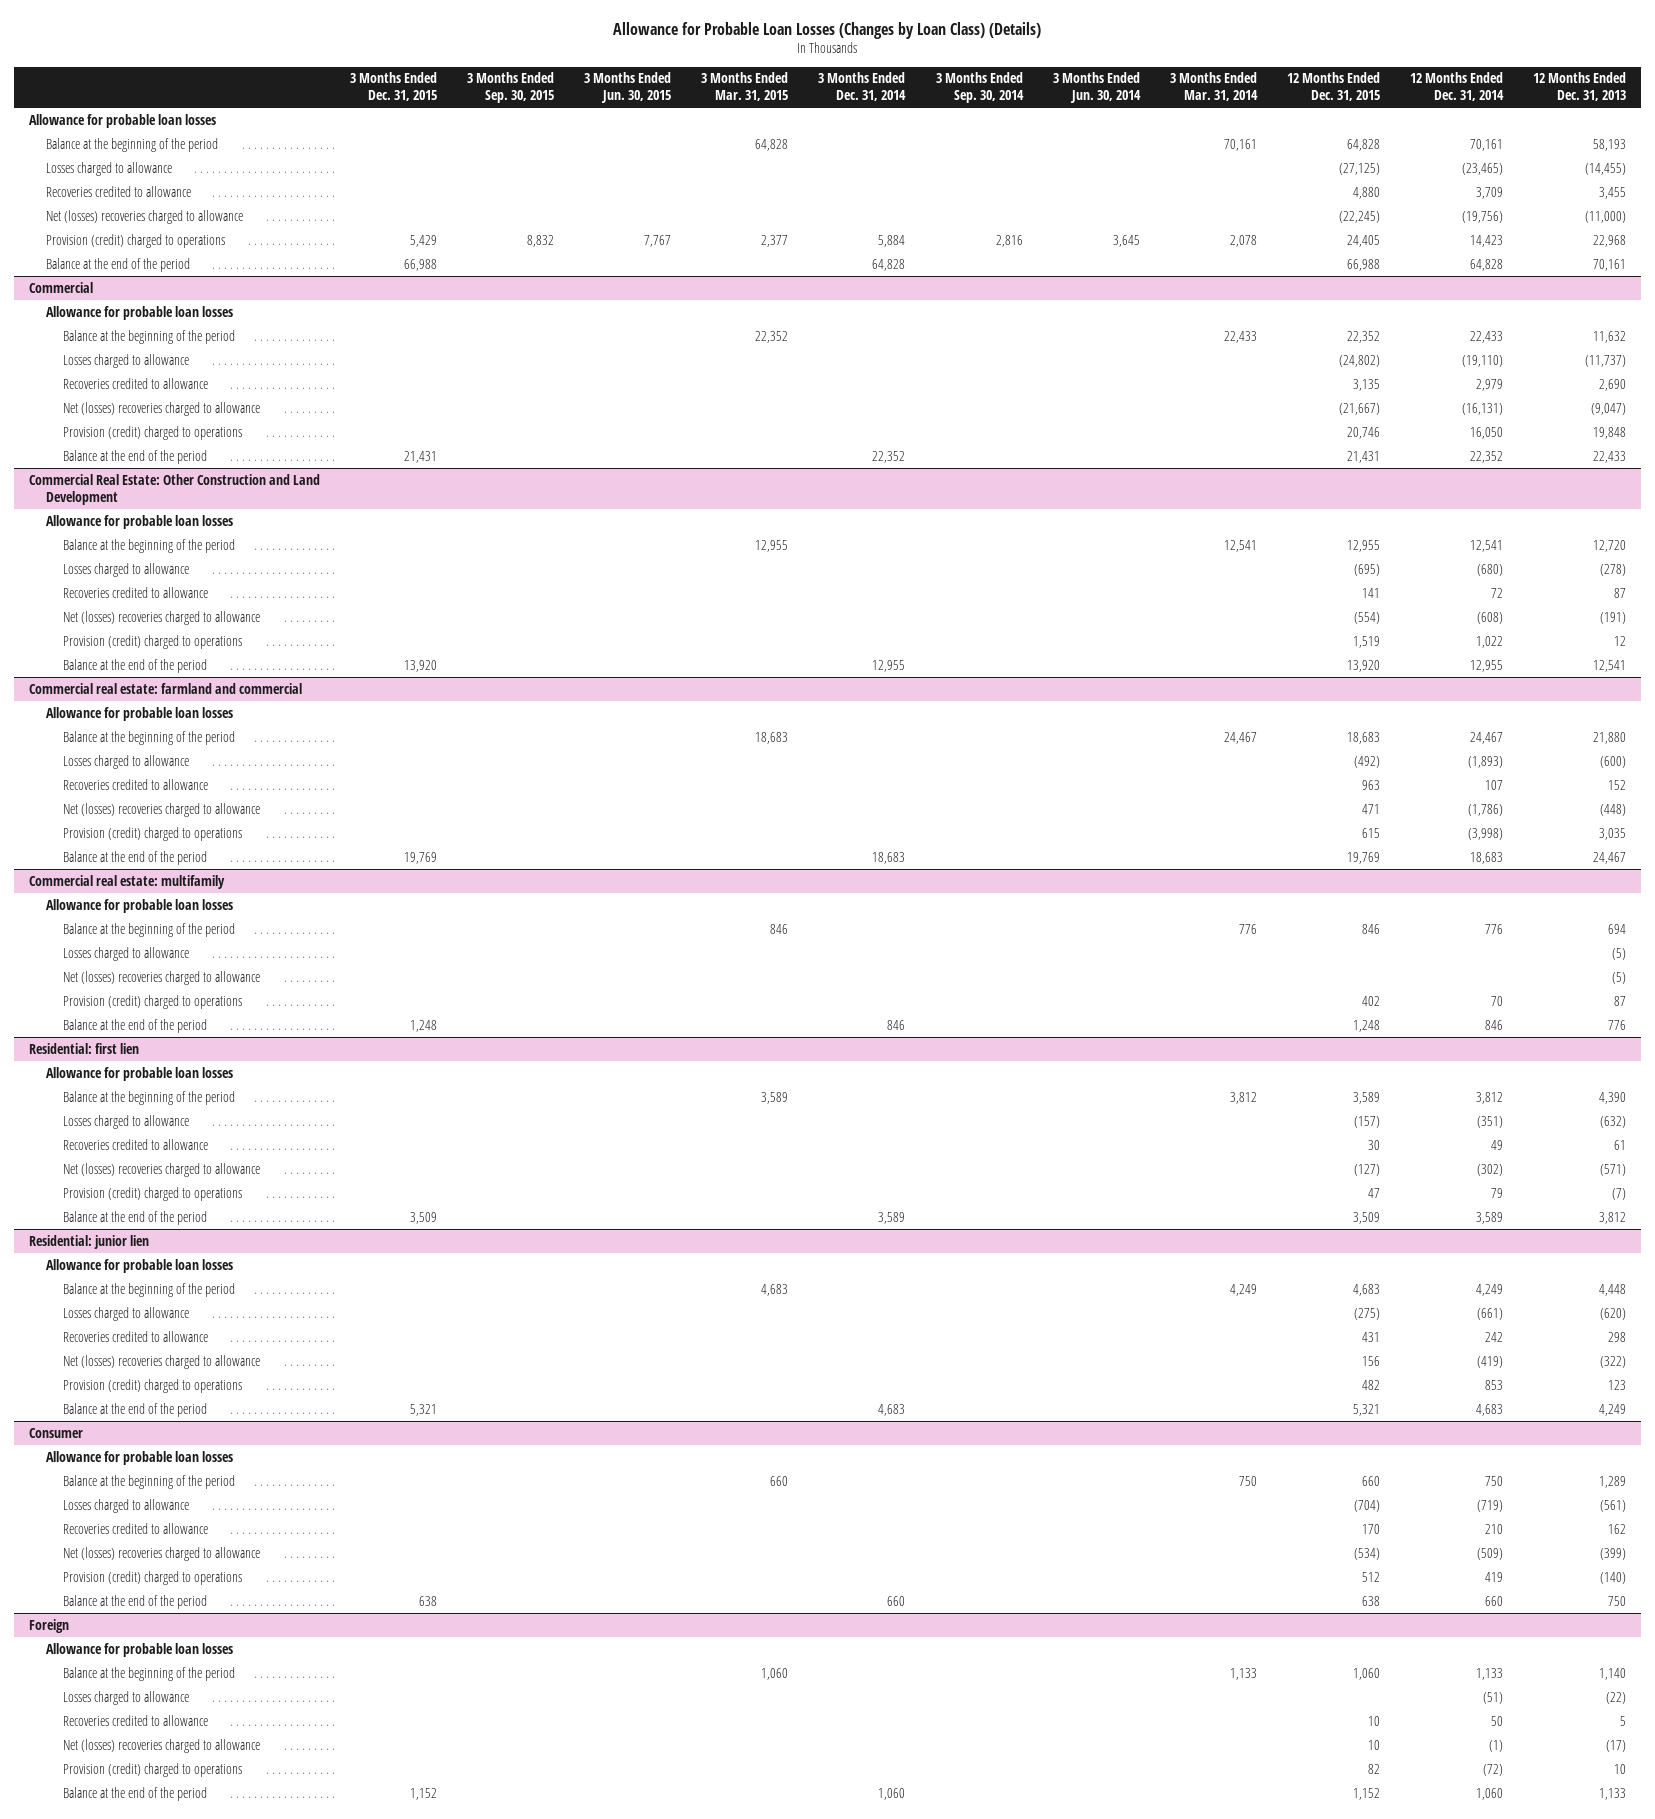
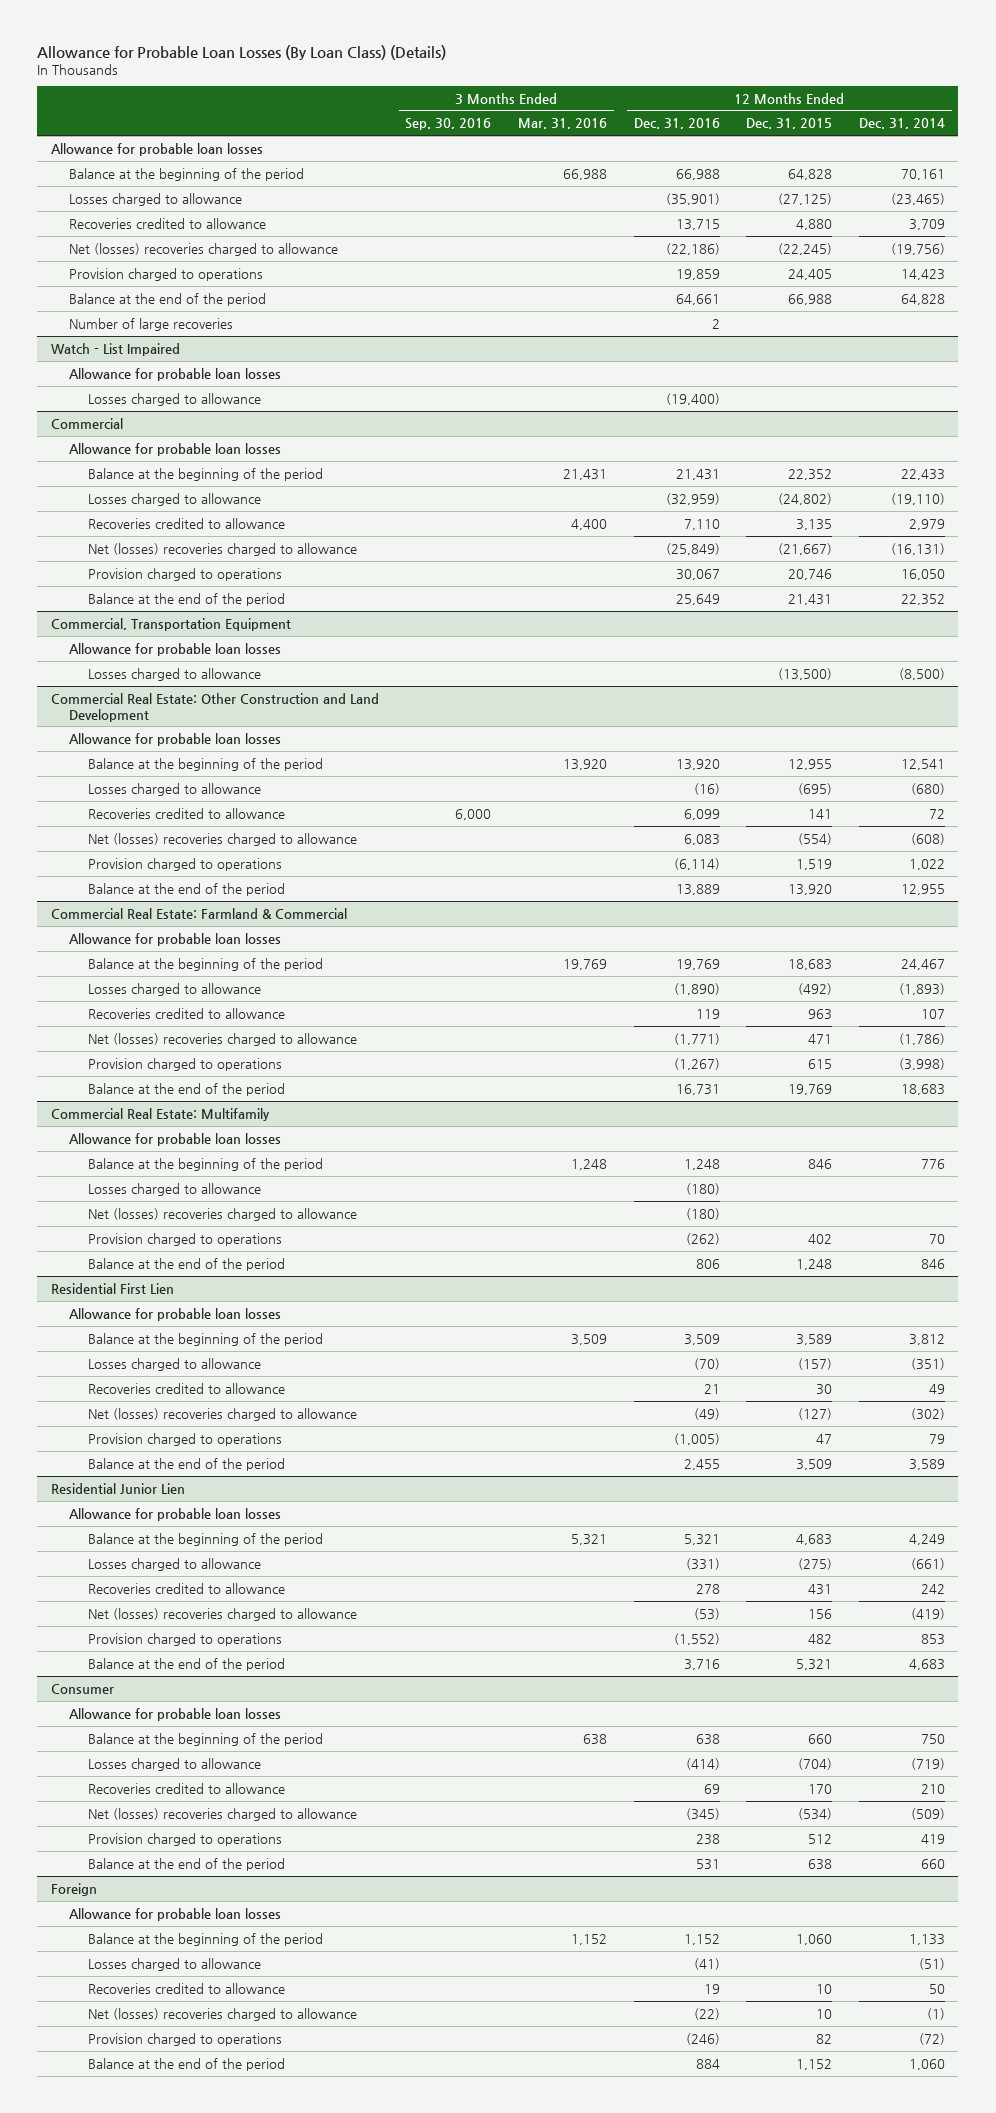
- Allowance for Probable Loan Losses (Changes by Loan Class) (Details)
+ Allowance for Probable Loan Losses (By Loan Class) (Details)
- | 3 Months Ended Dec. 31, 2015 | 3 Months Ended Sep. 30, 2015 | 3 Months Ended Jun. 30, 2015 | 3 Months Ended Mar. 31, 2015 | 3 Months Ended Dec. 31, 2014 | 3 Months Ended Sep. 30, 2014 | 3 Months Ended Jun. 30, 2014 | 3 Months Ended Mar. 31, 2014 | 12 Months Ended Dec. 31, 2015 | 12 Months Ended Dec. 31, 2014 | 12 Months Ended Dec. 31, 2013
+ | 3 Months Ended Sep. 30, 2016 | 3 Months Ended Mar. 31, 2016 | 12 Months Ended Dec. 31, 2016 | 12 Months Ended Dec. 31, 2015 | 12 Months Ended Dec. 31, 2014
- Provision (credit) charged to operations | 5,429 | 8,832 | 7,767 | 2,377 | 5,884 | 2,816 | 3,645 | 2,078 | 24,405 | 14,423 | 22,968
+ Provision charged to operations | | | 19,859 | 24,405 | 14,423
+ Number of large recoveries | | | 2 | |
+ Watch - List Impaired
+ Allowance for probable loan losses
+ Losses charged to allowance | | | (19,400) | |
@ Commercial
- Provision (credit) charged to operations | | | | | | | | | 20,746 | 16,050 | 19,848
+ Provision charged to operations | | | 30,067 | 20,746 | 16,050
+ Commercial, Transportation Equipment
+ Allowance for probable loan losses
+ Losses charged to allowance | | | | (13,500) | (8,500)
@ Commercial Real Estate: Other Construction and Land Development
- Provision (credit) charged to operations | | | | | | | | | 1,519 | 1,022 | 12
+ Provision charged to operations | | | (6,114) | 1,519 | 1,022
- Commercial real estate: farmland and commercial
+ Commercial Real Estate: Farmland & Commercial
- Provision (credit) charged to operations | | | | | | | | | 615 | (3,998) | 3,035
+ Provision charged to operations | | | (1,267) | 615 | (3,998)
- Commercial real estate: multifamily
+ Commercial Real Estate: Multifamily
- Provision (credit) charged to operations | | | | | | | | | 402 | 70 | 87
+ Provision charged to operations | | | (262) | 402 | 70
- Residential: first lien
+ Residential First Lien
- Provision (credit) charged to operations | | | | | | | | | 47 | 79 | (7)
+ Provision charged to operations | | | (1,005) | 47 | 79
- Residential: junior lien
+ Residential Junior Lien
- Provision (credit) charged to operations | | | | | | | | | 482 | 853 | 123
+ Provision charged to operations | | | (1,552) | 482 | 853
@ Consumer
- Provision (credit) charged to operations | | | | | | | | | 512 | 419 | (140)
+ Provision charged to operations | | | 238 | 512 | 419
@ Foreign
- Provision (credit) charged to operations | | | | | | | | | 82 | (72) | 10
+ Provision charged to operations | | | (246) | 82 | (72)

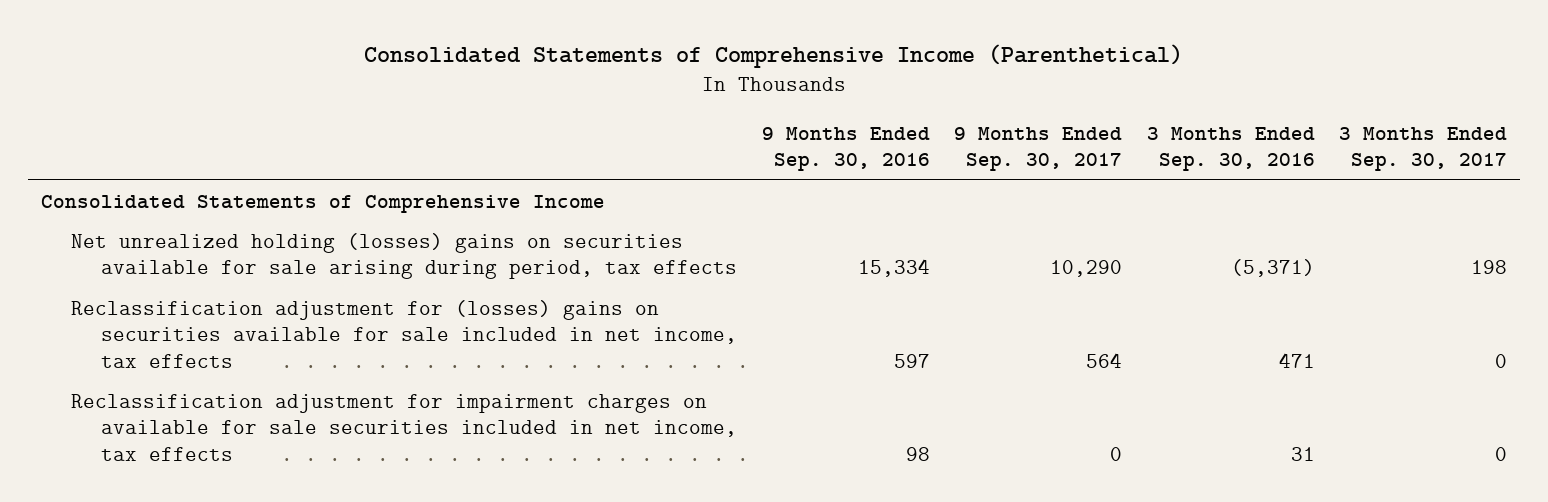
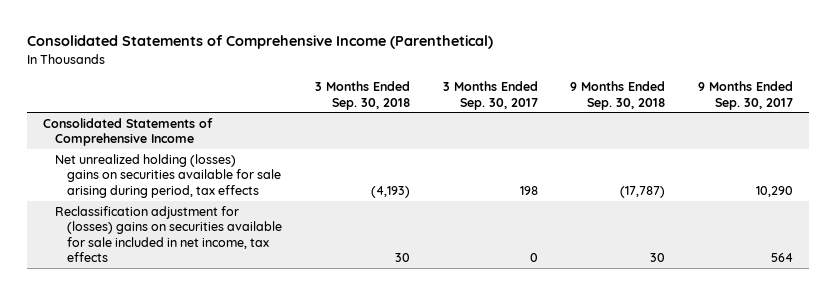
- | 9 Months Ended Sep. 30, 2016 | 9 Months Ended Sep. 30, 2017 | 3 Months Ended Sep. 30, 2016 | 3 Months Ended Sep. 30, 2017
+ | 3 Months Ended Sep. 30, 2018 | 3 Months Ended Sep. 30, 2017 | 9 Months Ended Sep. 30, 2018 | 9 Months Ended Sep. 30, 2017
- Reclassification adjustment for impairment charges on available for sale securities included in net income, tax effects | 98 | 0 | 31 | 0

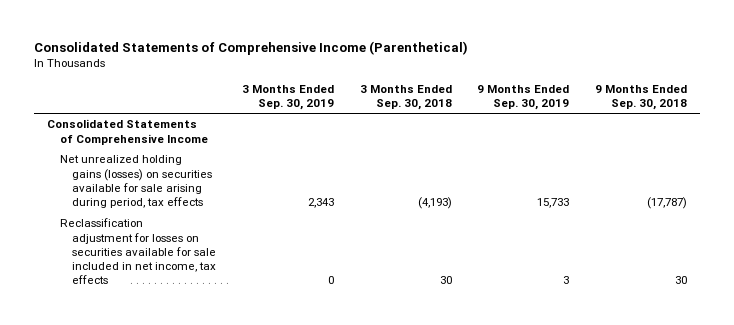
- | 3 Months Ended Sep. 30, 2018 | 3 Months Ended Sep. 30, 2017 | 9 Months Ended Sep. 30, 2018 | 9 Months Ended Sep. 30, 2017
+ | 3 Months Ended Sep. 30, 2019 | 3 Months Ended Sep. 30, 2018 | 9 Months Ended Sep. 30, 2019 | 9 Months Ended Sep. 30, 2018
- Net unrealized holding (losses) gains on securities available for sale arising during period, tax effects | (4,193) | 198 | (17,787) | 10,290
- Reclassification adjustment for (losses) gains on securities available for sale included in net income, tax effects | 30 | 0 | 30 | 564
+ Net unrealized holding gains (losses) on securities available for sale arising during period, tax effects | 2,343 | (4,193) | 15,733 | (17,787)
+ Reclassification adjustment for losses on securities available for sale included in net income, tax effects | 0 | 30 | 3 | 30

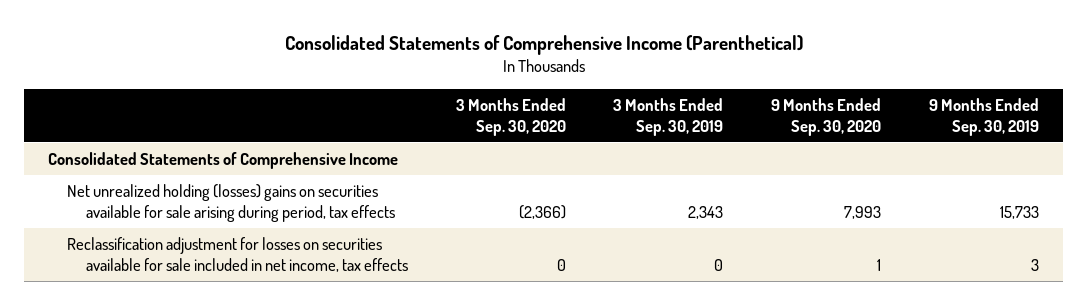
- | 3 Months Ended Sep. 30, 2019 | 3 Months Ended Sep. 30, 2018 | 9 Months Ended Sep. 30, 2019 | 9 Months Ended Sep. 30, 2018
+ | 3 Months Ended Sep. 30, 2020 | 3 Months Ended Sep. 30, 2019 | 9 Months Ended Sep. 30, 2020 | 9 Months Ended Sep. 30, 2019
- Net unrealized holding gains (losses) on securities available for sale arising during period, tax effects | 2,343 | (4,193) | 15,733 | (17,787)
+ Net unrealized holding (losses) gains on securities available for sale arising during period, tax effects | (2,366) | 2,343 | 7,993 | 15,733

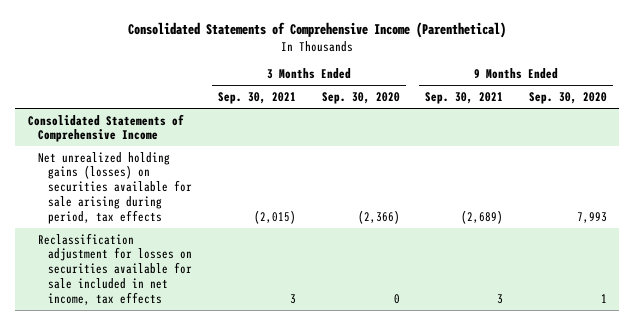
- | 3 Months Ended Sep. 30, 2020 | 3 Months Ended Sep. 30, 2019 | 9 Months Ended Sep. 30, 2020 | 9 Months Ended Sep. 30, 2019
+ | 3 Months Ended Sep. 30, 2021 | 3 Months Ended Sep. 30, 2020 | 9 Months Ended Sep. 30, 2021 | 9 Months Ended Sep. 30, 2020
- Net unrealized holding (losses) gains on securities available for sale arising during period, tax effects | (2,366) | 2,343 | 7,993 | 15,733
+ Net unrealized holding gains (losses) on securities available for sale arising during period, tax effects | (2,015) | (2,366) | (2,689) | 7,993

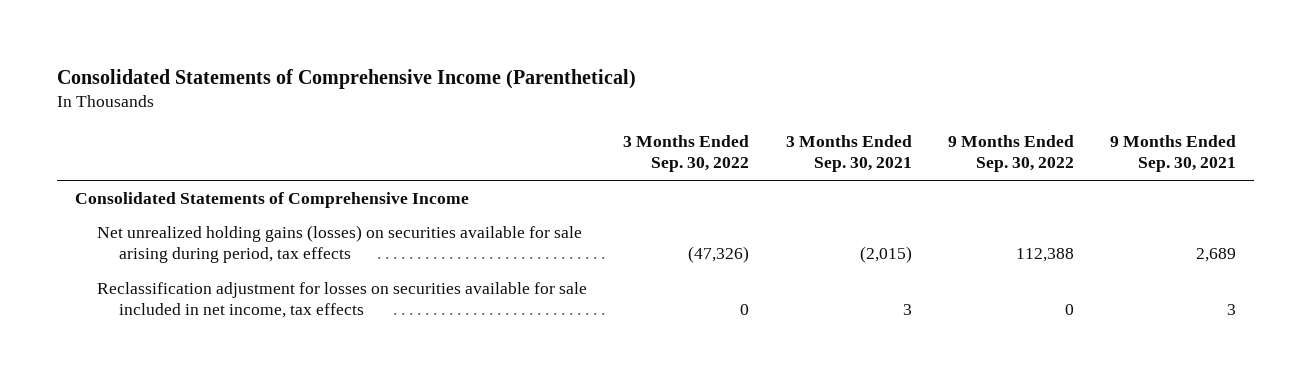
- | 3 Months Ended Sep. 30, 2021 | 3 Months Ended Sep. 30, 2020 | 9 Months Ended Sep. 30, 2021 | 9 Months Ended Sep. 30, 2020
+ | 3 Months Ended Sep. 30, 2022 | 3 Months Ended Sep. 30, 2021 | 9 Months Ended Sep. 30, 2022 | 9 Months Ended Sep. 30, 2021
- Net unrealized holding gains (losses) on securities available for sale arising during period, tax effects | (2,015) | (2,366) | (2,689) | 7,993
+ Net unrealized holding gains (losses) on securities available for sale arising during period, tax effects | (47,326) | (2,015) | 112,388 | 2,689

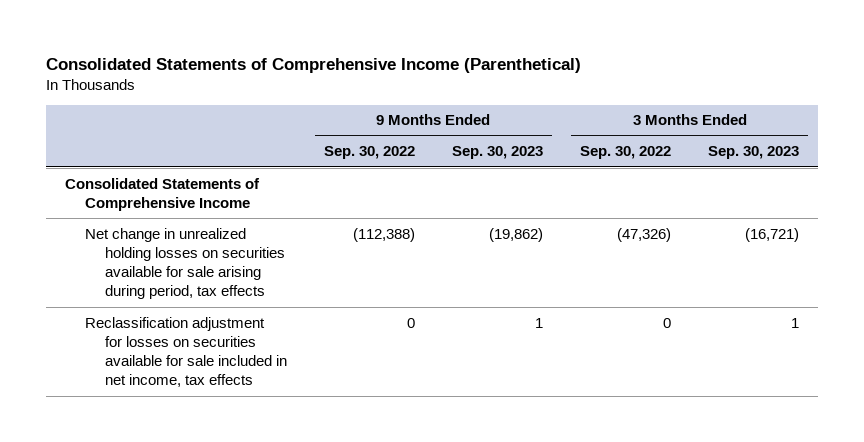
- | 3 Months Ended Sep. 30, 2022 | 3 Months Ended Sep. 30, 2021 | 9 Months Ended Sep. 30, 2022 | 9 Months Ended Sep. 30, 2021
+ | 9 Months Ended Sep. 30, 2022 | 9 Months Ended Sep. 30, 2023 | 3 Months Ended Sep. 30, 2022 | 3 Months Ended Sep. 30, 2023
- Net unrealized holding gains (losses) on securities available for sale arising during period, tax effects | (47,326) | (2,015) | 112,388 | 2,689
+ Net change in unrealized holding losses on securities available for sale arising during period, tax effects | (112,388) | (19,862) | (47,326) | (16,721)

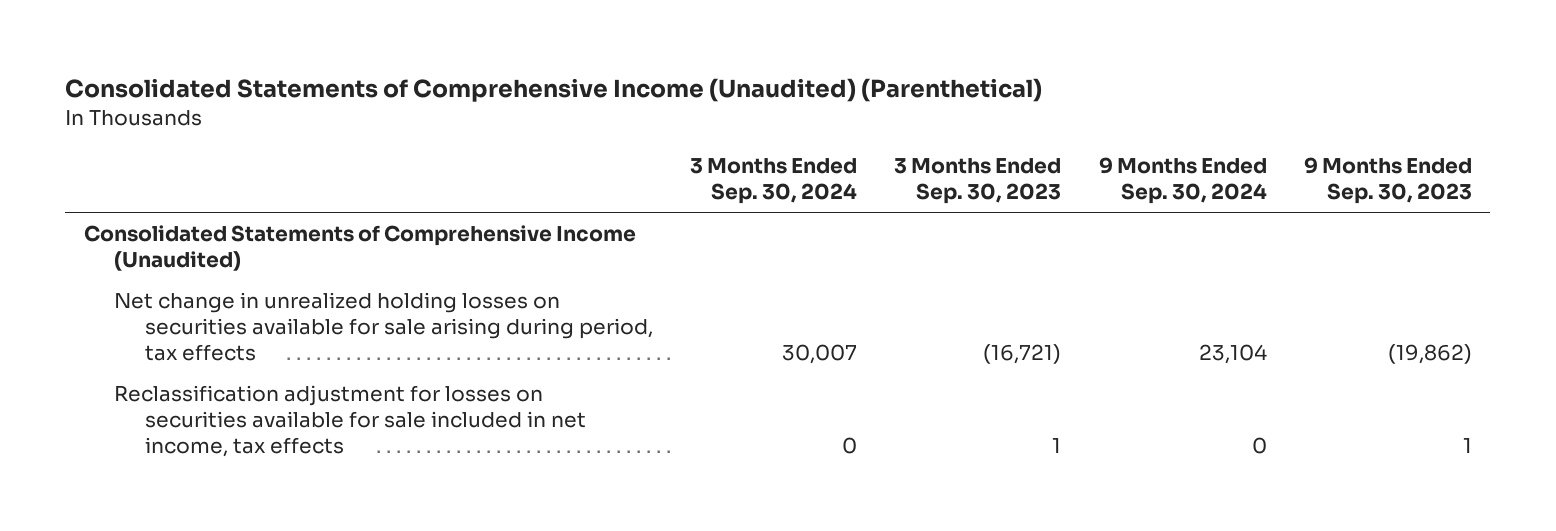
- Consolidated Statements of Comprehensive Income (Parenthetical)
+ Consolidated Statements of Comprehensive Income (Unaudited) (Parenthetical)
- | 9 Months Ended Sep. 30, 2022 | 9 Months Ended Sep. 30, 2023 | 3 Months Ended Sep. 30, 2022 | 3 Months Ended Sep. 30, 2023
+ | 3 Months Ended Sep. 30, 2024 | 3 Months Ended Sep. 30, 2023 | 9 Months Ended Sep. 30, 2024 | 9 Months Ended Sep. 30, 2023
- Consolidated Statements of Comprehensive Income
+ Consolidated Statements of Comprehensive Income (Unaudited)

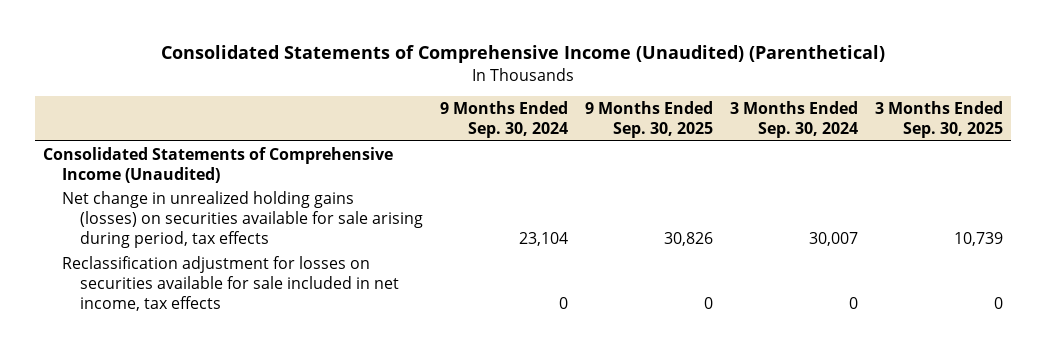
- | 3 Months Ended Sep. 30, 2024 | 3 Months Ended Sep. 30, 2023 | 9 Months Ended Sep. 30, 2024 | 9 Months Ended Sep. 30, 2023
+ | 9 Months Ended Sep. 30, 2024 | 9 Months Ended Sep. 30, 2025 | 3 Months Ended Sep. 30, 2024 | 3 Months Ended Sep. 30, 2025
- Net change in unrealized holding losses on securities available for sale arising during period, tax effects | 30,007 | (16,721) | 23,104 | (19,862)
+ Net change in unrealized holding gains (losses) on securities available for sale arising during period, tax effects | 23,104 | 30,826 | 30,007 | 10,739

